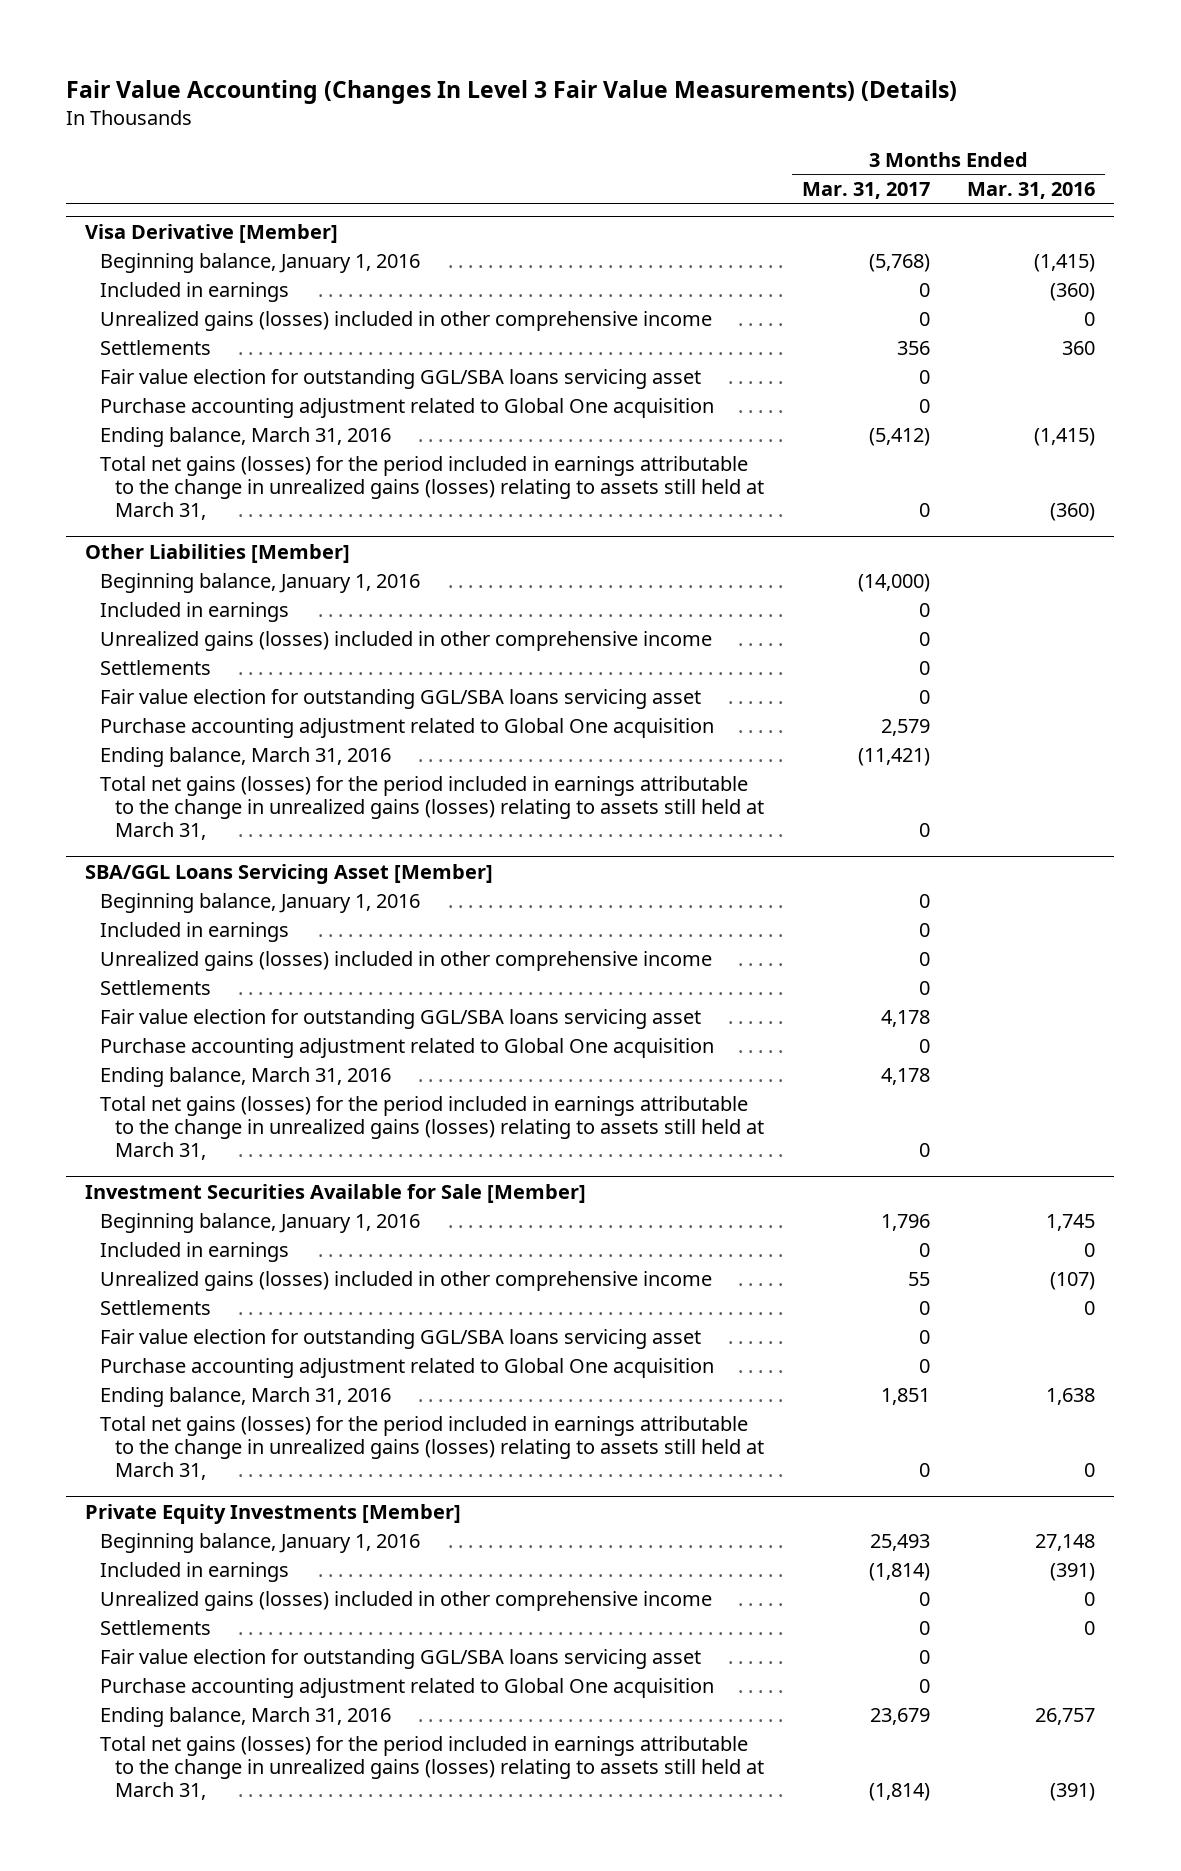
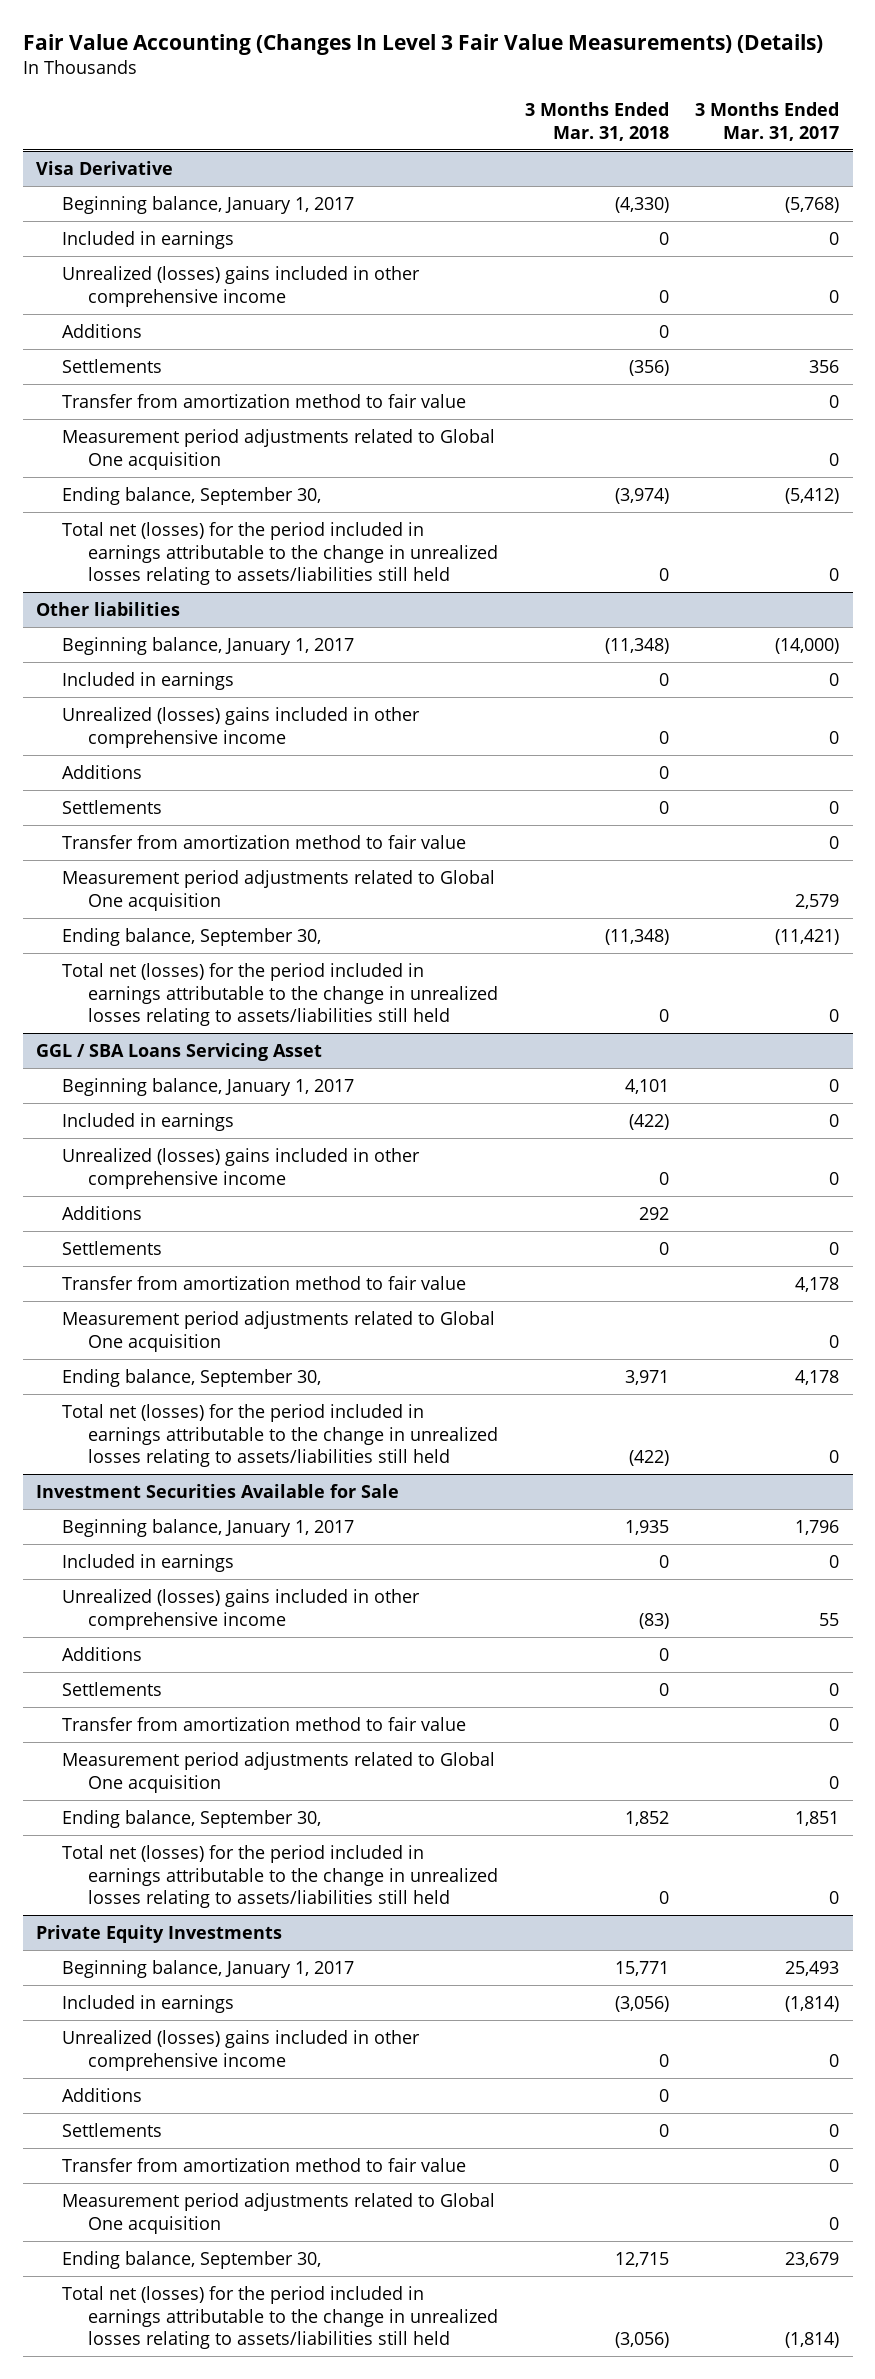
- | 3 Months Ended Mar. 31, 2017 | 3 Months Ended Mar. 31, 2016
+ | 3 Months Ended Mar. 31, 2018 | 3 Months Ended Mar. 31, 2017
- Visa Derivative [Member]
- Beginning balance, January 1, 2016 | (5,768) | (1,415)
+ Visa Derivative
+ Beginning balance, January 1, 2017 | (4,330) | (5,768)
- Unrealized gains (losses) included in other comprehensive income | 0 | 0
+ Unrealized (losses) gains included in other comprehensive income | 0 | 0
+ Additions | 0 |
- Fair value election for outstanding GGL/SBA loans servicing asset | 0 |
- Purchase accounting adjustment related to Global One acquisition | 0 |
- Ending balance, March 31, 2016 | (5,412) | (1,415)
- Total net gains (losses) for the period included in earnings attributable to the change in unrealized gains (losses) relating to assets still held at March 31, | 0 | (360)
- Other Liabilities [Member]
- Beginning balance, January 1, 2016 | (14,000) |
+ Transfer from amortization method to fair value | | 0
+ Measurement period adjustments related to Global One acquisition | | 0
+ Ending balance, September 30, | (3,974) | (5,412)
+ Total net (losses) for the period included in earnings attributable to the change in unrealized losses relating to assets/liabilities still held | 0 | 0
+ Other liabilities
+ Beginning balance, January 1, 2017 | (11,348) | (14,000)
- Unrealized gains (losses) included in other comprehensive income | 0 |
+ Unrealized (losses) gains included in other comprehensive income | 0 | 0
+ Additions | 0 |
- Fair value election for outstanding GGL/SBA loans servicing asset | 0 |
- Purchase accounting adjustment related to Global One acquisition | 2,579 |
- Ending balance, March 31, 2016 | (11,421) |
- Total net gains (losses) for the period included in earnings attributable to the change in unrealized gains (losses) relating to assets still held at March 31, | 0 |
- SBA/GGL Loans Servicing Asset [Member]
- Beginning balance, January 1, 2016 | 0 |
+ Transfer from amortization method to fair value | | 0
+ Measurement period adjustments related to Global One acquisition | | 2,579
+ Ending balance, September 30, | (11,348) | (11,421)
+ Total net (losses) for the period included in earnings attributable to the change in unrealized losses relating to assets/liabilities still held | 0 | 0
+ GGL / SBA Loans Servicing Asset
+ Beginning balance, January 1, 2017 | 4,101 | 0
- Unrealized gains (losses) included in other comprehensive income | 0 |
+ Unrealized (losses) gains included in other comprehensive income | 0 | 0
+ Additions | 292 |
- Fair value election for outstanding GGL/SBA loans servicing asset | 4,178 |
- Purchase accounting adjustment related to Global One acquisition | 0 |
- Ending balance, March 31, 2016 | 4,178 |
- Total net gains (losses) for the period included in earnings attributable to the change in unrealized gains (losses) relating to assets still held at March 31, | 0 |
- Investment Securities Available for Sale [Member]
- Beginning balance, January 1, 2016 | 1,796 | 1,745
+ Transfer from amortization method to fair value | | 4,178
+ Measurement period adjustments related to Global One acquisition | | 0
+ Ending balance, September 30, | 3,971 | 4,178
+ Total net (losses) for the period included in earnings attributable to the change in unrealized losses relating to assets/liabilities still held | (422) | 0
+ Investment Securities Available for Sale
+ Beginning balance, January 1, 2017 | 1,935 | 1,796
- Unrealized gains (losses) included in other comprehensive income | 55 | (107)
+ Unrealized (losses) gains included in other comprehensive income | (83) | 55
+ Additions | 0 |
- Fair value election for outstanding GGL/SBA loans servicing asset | 0 |
- Purchase accounting adjustment related to Global One acquisition | 0 |
- Ending balance, March 31, 2016 | 1,851 | 1,638
- Total net gains (losses) for the period included in earnings attributable to the change in unrealized gains (losses) relating to assets still held at March 31, | 0 | 0
- Private Equity Investments [Member]
- Beginning balance, January 1, 2016 | 25,493 | 27,148
+ Transfer from amortization method to fair value | | 0
+ Measurement period adjustments related to Global One acquisition | | 0
+ Ending balance, September 30, | 1,852 | 1,851
+ Total net (losses) for the period included in earnings attributable to the change in unrealized losses relating to assets/liabilities still held | 0 | 0
+ Private Equity Investments
+ Beginning balance, January 1, 2017 | 15,771 | 25,493
- Unrealized gains (losses) included in other comprehensive income | 0 | 0
+ Unrealized (losses) gains included in other comprehensive income | 0 | 0
+ Additions | 0 |
- Fair value election for outstanding GGL/SBA loans servicing asset | 0 |
- Purchase accounting adjustment related to Global One acquisition | 0 |
- Ending balance, March 31, 2016 | 23,679 | 26,757
- Total net gains (losses) for the period included in earnings attributable to the change in unrealized gains (losses) relating to assets still held at March 31, | (1,814) | (391)
+ Transfer from amortization method to fair value | | 0
+ Measurement period adjustments related to Global One acquisition | | 0
+ Ending balance, September 30, | 12,715 | 23,679
+ Total net (losses) for the period included in earnings attributable to the change in unrealized losses relating to assets/liabilities still held | (3,056) | (1,814)

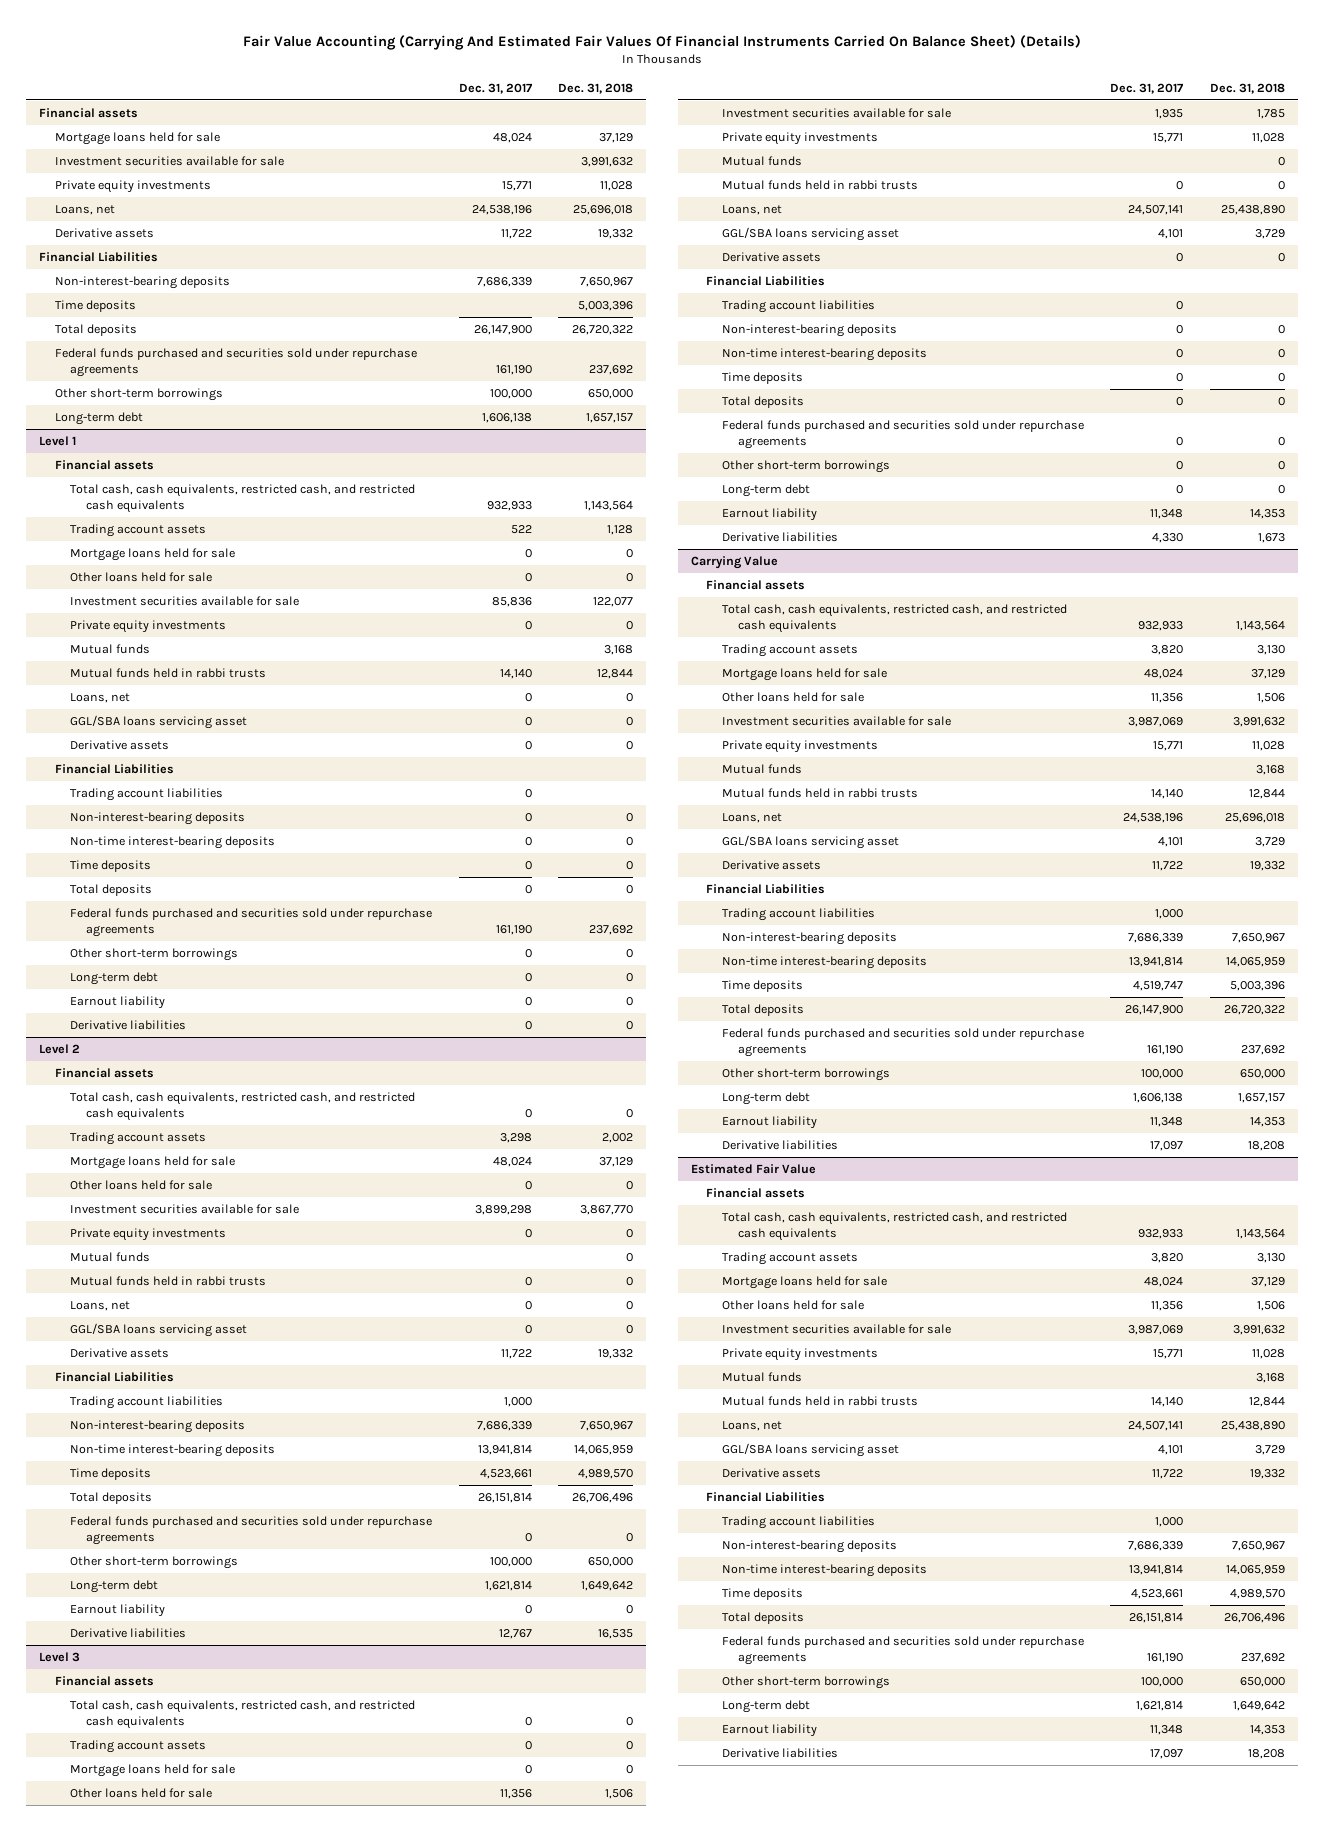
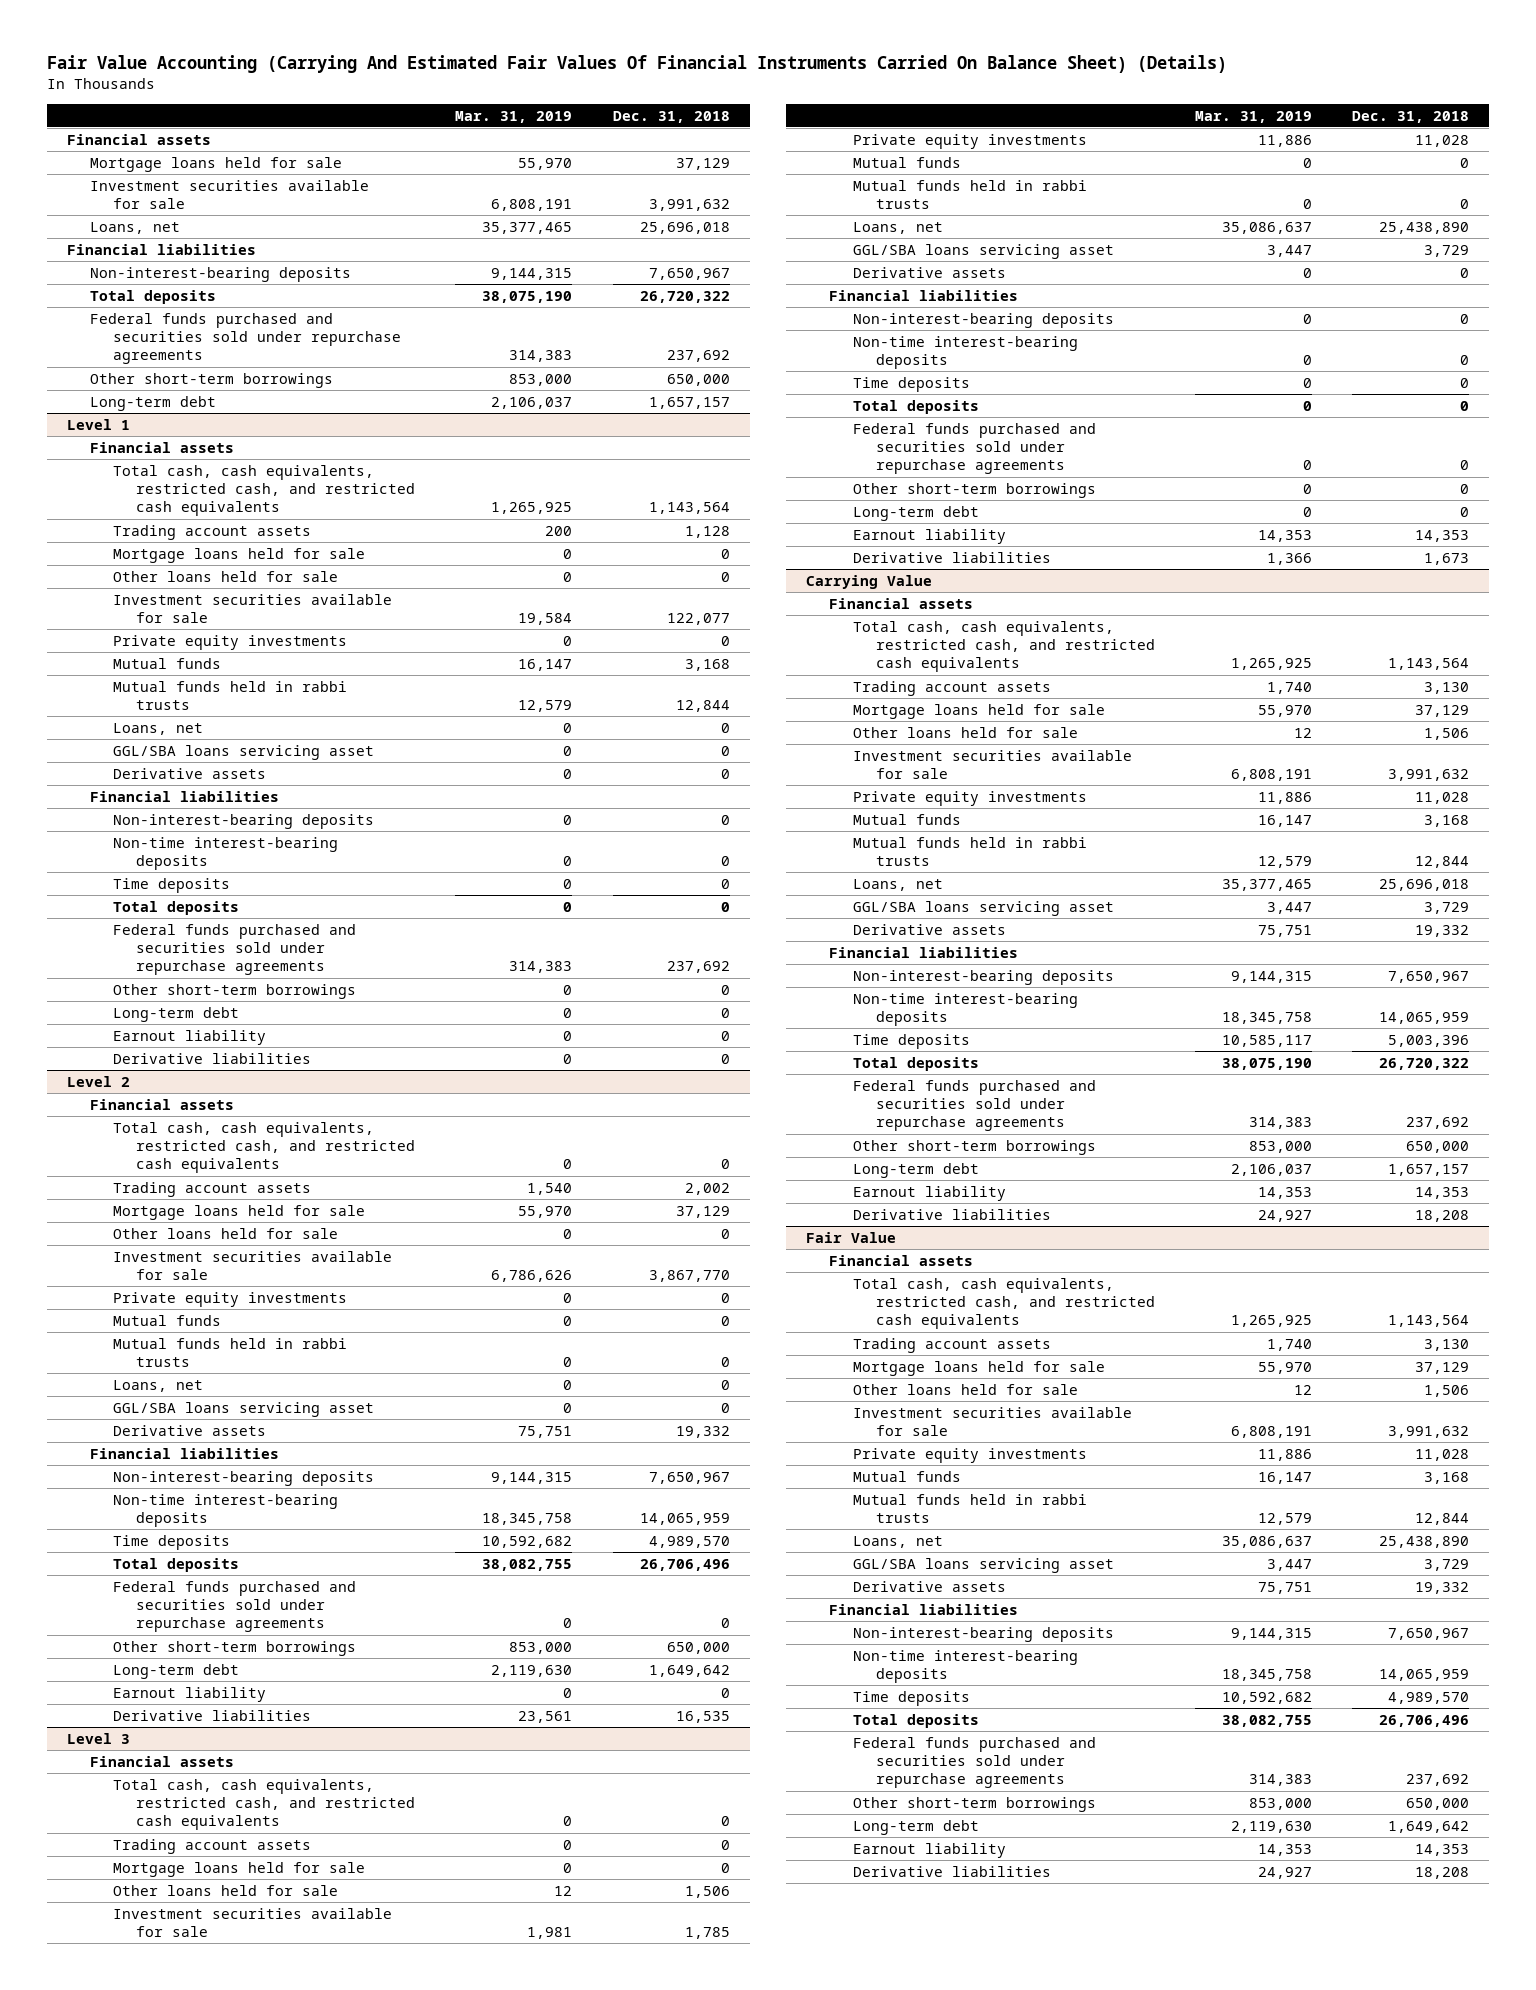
- | Dec. 31, 2017 | Dec. 31, 2018
+ | Mar. 31, 2019 | Dec. 31, 2018
- Private equity investments | 15,771 | 11,028
- Derivative assets | 11,722 | 19,332
- Financial Liabilities
+ Financial liabilities
- Time deposits | | 5,003,396
@ Level 1
- Financial Liabilities
- Trading account liabilities | 0 |
+ Financial liabilities
@ Level 2
- Financial Liabilities
- Trading account liabilities | 1,000 |
+ Financial liabilities
@ Level 3
- Financial Liabilities
- Trading account liabilities | 0 |
+ Financial liabilities
@ Carrying Value
- Financial Liabilities
- Trading account liabilities | 1,000 |
+ Financial liabilities
- Estimated Fair Value
+ Fair Value
- Financial Liabilities
- Trading account liabilities | 1,000 |
+ Financial liabilities

